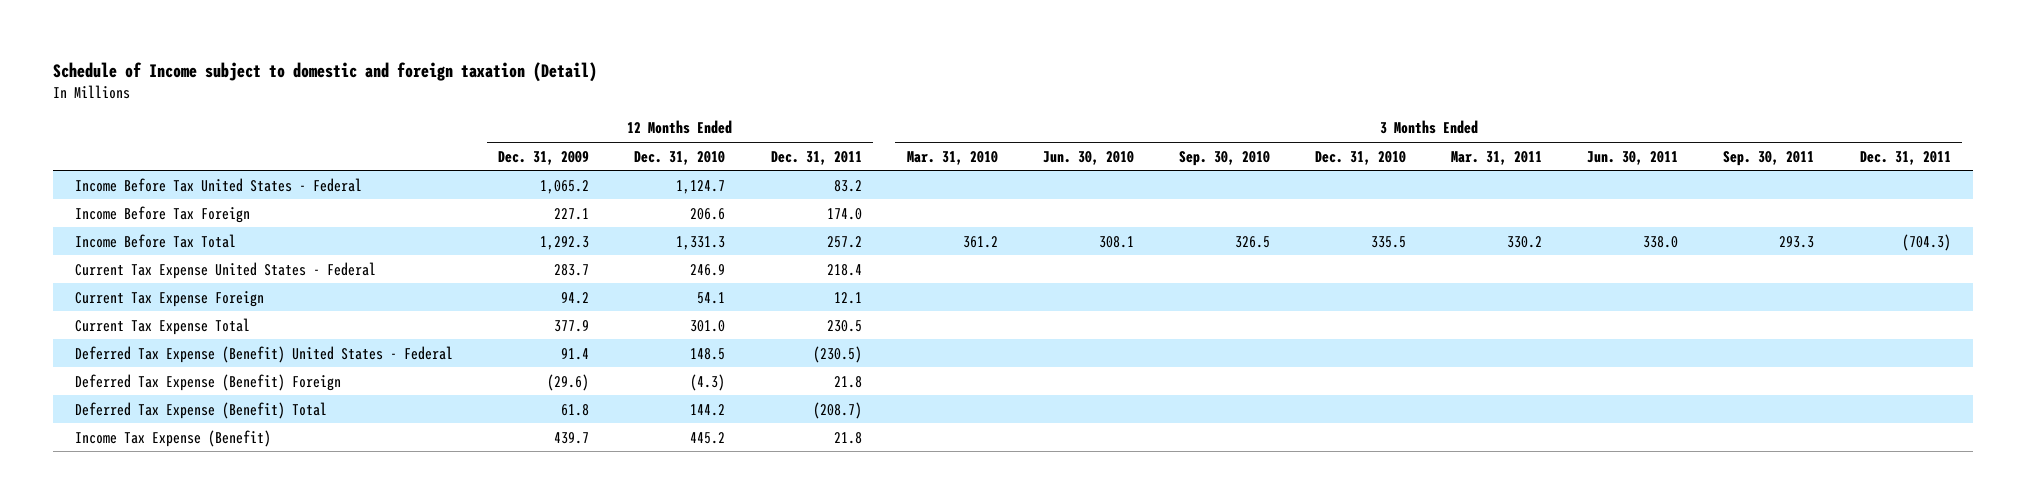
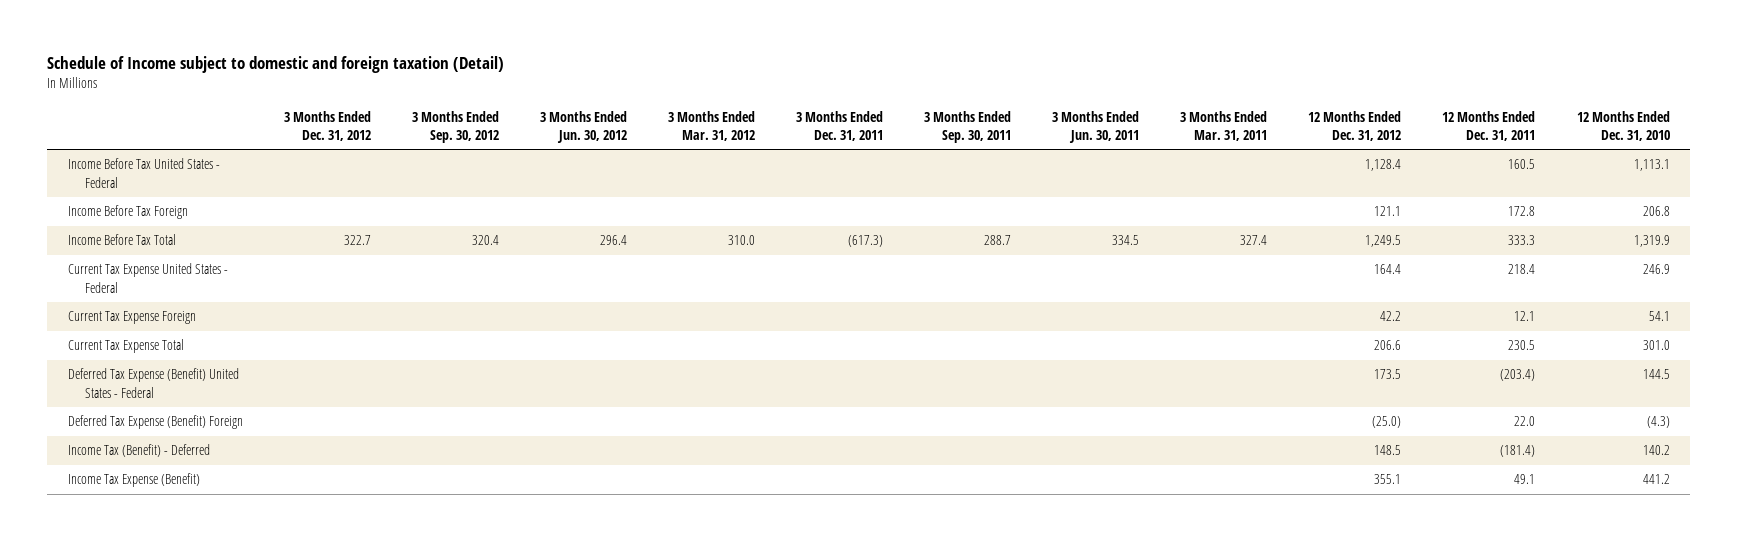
- | 12 Months Ended Dec. 31, 2009 | 12 Months Ended Dec. 31, 2010 | 12 Months Ended Dec. 31, 2011 | 3 Months Ended Mar. 31, 2010 | 3 Months Ended Jun. 30, 2010 | 3 Months Ended Sep. 30, 2010 | 3 Months Ended Dec. 31, 2010 | 3 Months Ended Mar. 31, 2011 | 3 Months Ended Jun. 30, 2011 | 3 Months Ended Sep. 30, 2011 | 3 Months Ended Dec. 31, 2011
+ | 3 Months Ended Dec. 31, 2012 | 3 Months Ended Sep. 30, 2012 | 3 Months Ended Jun. 30, 2012 | 3 Months Ended Mar. 31, 2012 | 3 Months Ended Dec. 31, 2011 | 3 Months Ended Sep. 30, 2011 | 3 Months Ended Jun. 30, 2011 | 3 Months Ended Mar. 31, 2011 | 12 Months Ended Dec. 31, 2012 | 12 Months Ended Dec. 31, 2011 | 12 Months Ended Dec. 31, 2010
- Income Before Tax United States - Federal | 1,065.2 | 1,124.7 | 83.2 | | | | | | | |
- Income Before Tax Foreign | 227.1 | 206.6 | 174.0 | | | | | | | |
- Income Before Tax Total | 1,292.3 | 1,331.3 | 257.2 | 361.2 | 308.1 | 326.5 | 335.5 | 330.2 | 338.0 | 293.3 | (704.3)
+ Income Before Tax United States - Federal | | | | | | | | | 1,128.4 | 160.5 | 1,113.1
+ Income Before Tax Foreign | | | | | | | | | 121.1 | 172.8 | 206.8
+ Income Before Tax Total | 322.7 | 320.4 | 296.4 | 310.0 | (617.3) | 288.7 | 334.5 | 327.4 | 1,249.5 | 333.3 | 1,319.9
- Deferred Tax Expense (Benefit) United States - Federal | 91.4 | 148.5 | (230.5) | | | | | | | |
- Deferred Tax Expense (Benefit) Foreign | (29.6) | (4.3) | 21.8 | | | | | | | |
- Deferred Tax Expense (Benefit) Total | 61.8 | 144.2 | (208.7) | | | | | | | |
- Income Tax Expense (Benefit) | 439.7 | 445.2 | 21.8 | | | | | | | |
+ Deferred Tax Expense (Benefit) United States - Federal | | | | | | | | | 173.5 | (203.4) | 144.5
+ Deferred Tax Expense (Benefit) Foreign | | | | | | | | | (25.0) | 22.0 | (4.3)
+ Income Tax (Benefit) - Deferred | | | | | | | | | 148.5 | (181.4) | 140.2
+ Income Tax Expense (Benefit) | | | | | | | | | 355.1 | 49.1 | 441.2

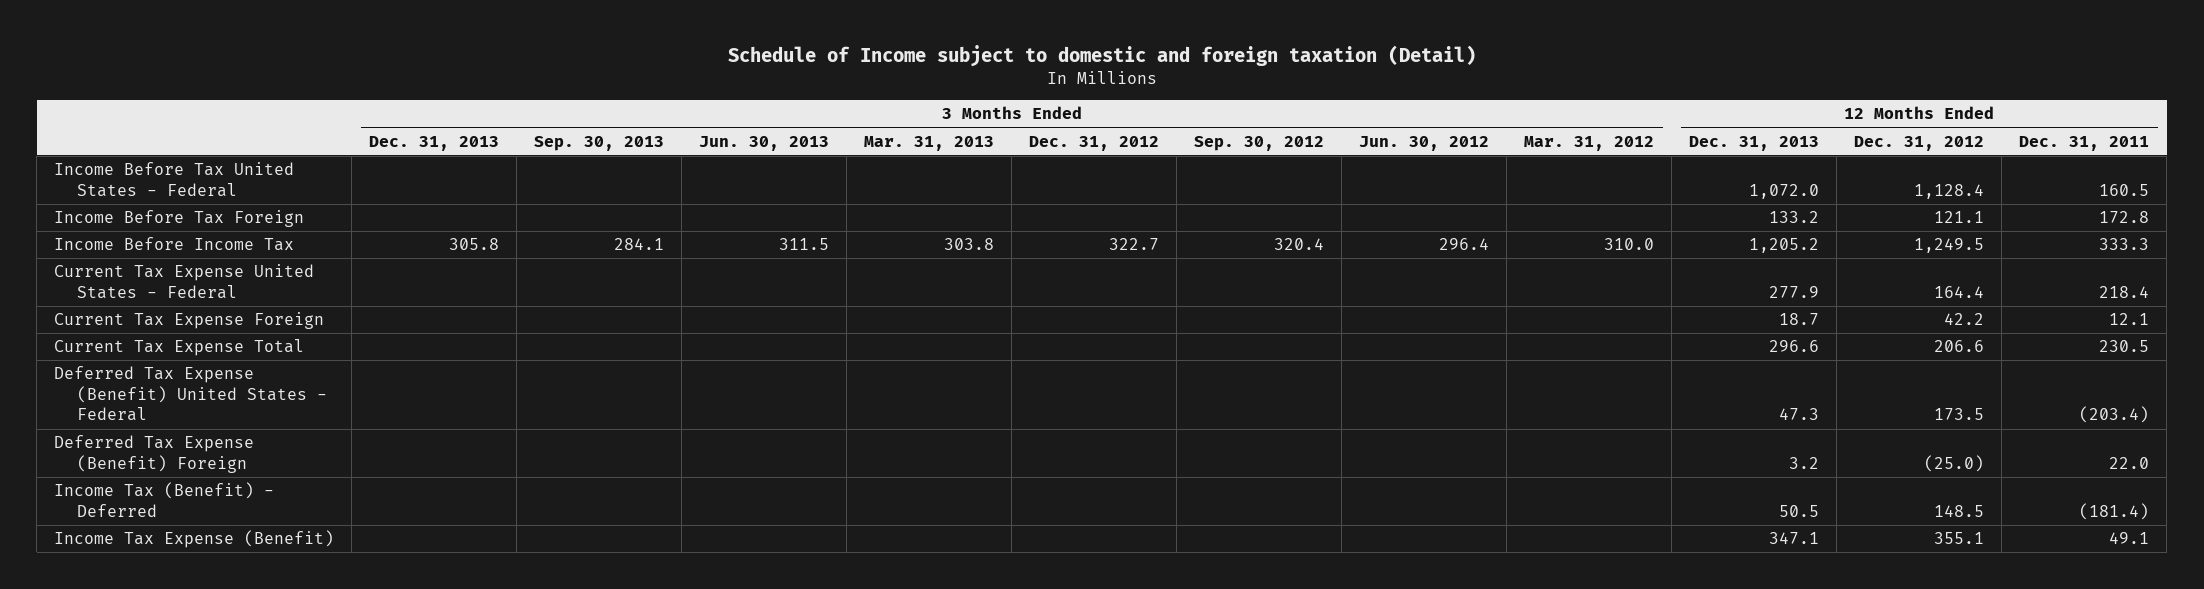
- | 3 Months Ended Dec. 31, 2012 | 3 Months Ended Sep. 30, 2012 | 3 Months Ended Jun. 30, 2012 | 3 Months Ended Mar. 31, 2012 | 3 Months Ended Dec. 31, 2011 | 3 Months Ended Sep. 30, 2011 | 3 Months Ended Jun. 30, 2011 | 3 Months Ended Mar. 31, 2011 | 12 Months Ended Dec. 31, 2012 | 12 Months Ended Dec. 31, 2011 | 12 Months Ended Dec. 31, 2010
+ | 3 Months Ended Dec. 31, 2013 | 3 Months Ended Sep. 30, 2013 | 3 Months Ended Jun. 30, 2013 | 3 Months Ended Mar. 31, 2013 | 3 Months Ended Dec. 31, 2012 | 3 Months Ended Sep. 30, 2012 | 3 Months Ended Jun. 30, 2012 | 3 Months Ended Mar. 31, 2012 | 12 Months Ended Dec. 31, 2013 | 12 Months Ended Dec. 31, 2012 | 12 Months Ended Dec. 31, 2011
- Income Before Tax Total | 322.7 | 320.4 | 296.4 | 310.0 | (617.3) | 288.7 | 334.5 | 327.4 | 1,249.5 | 333.3 | 1,319.9
+ Income Before Income Tax | 305.8 | 284.1 | 311.5 | 303.8 | 322.7 | 320.4 | 296.4 | 310.0 | 1,205.2 | 1,249.5 | 333.3

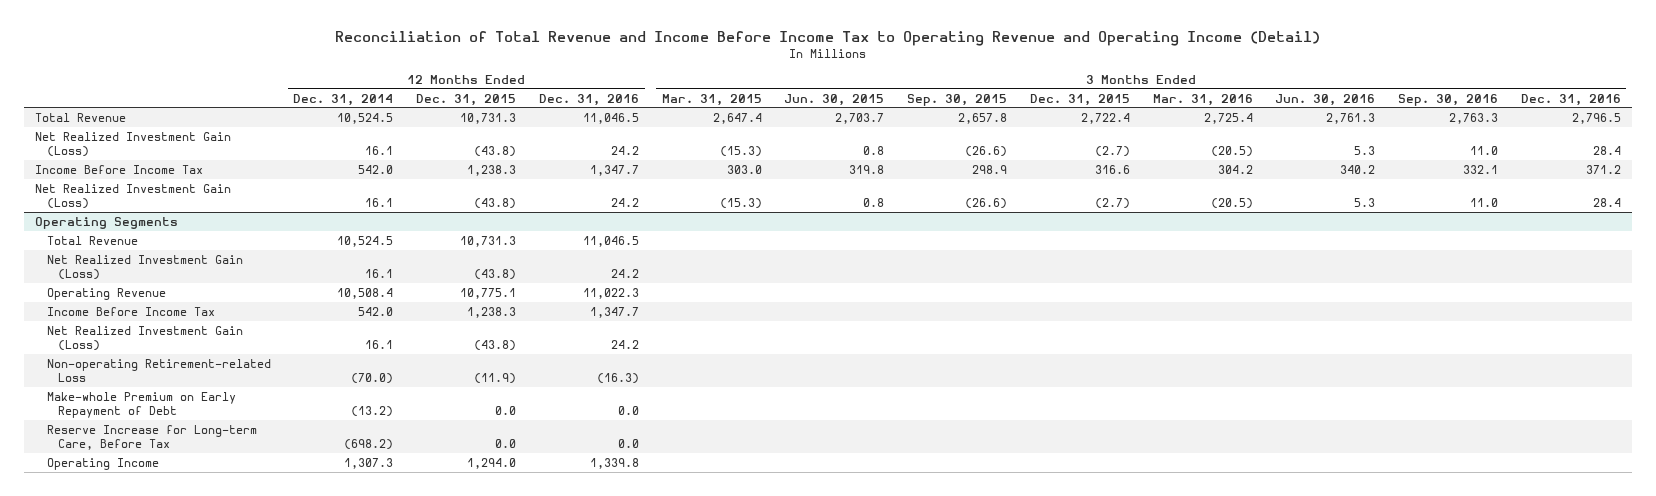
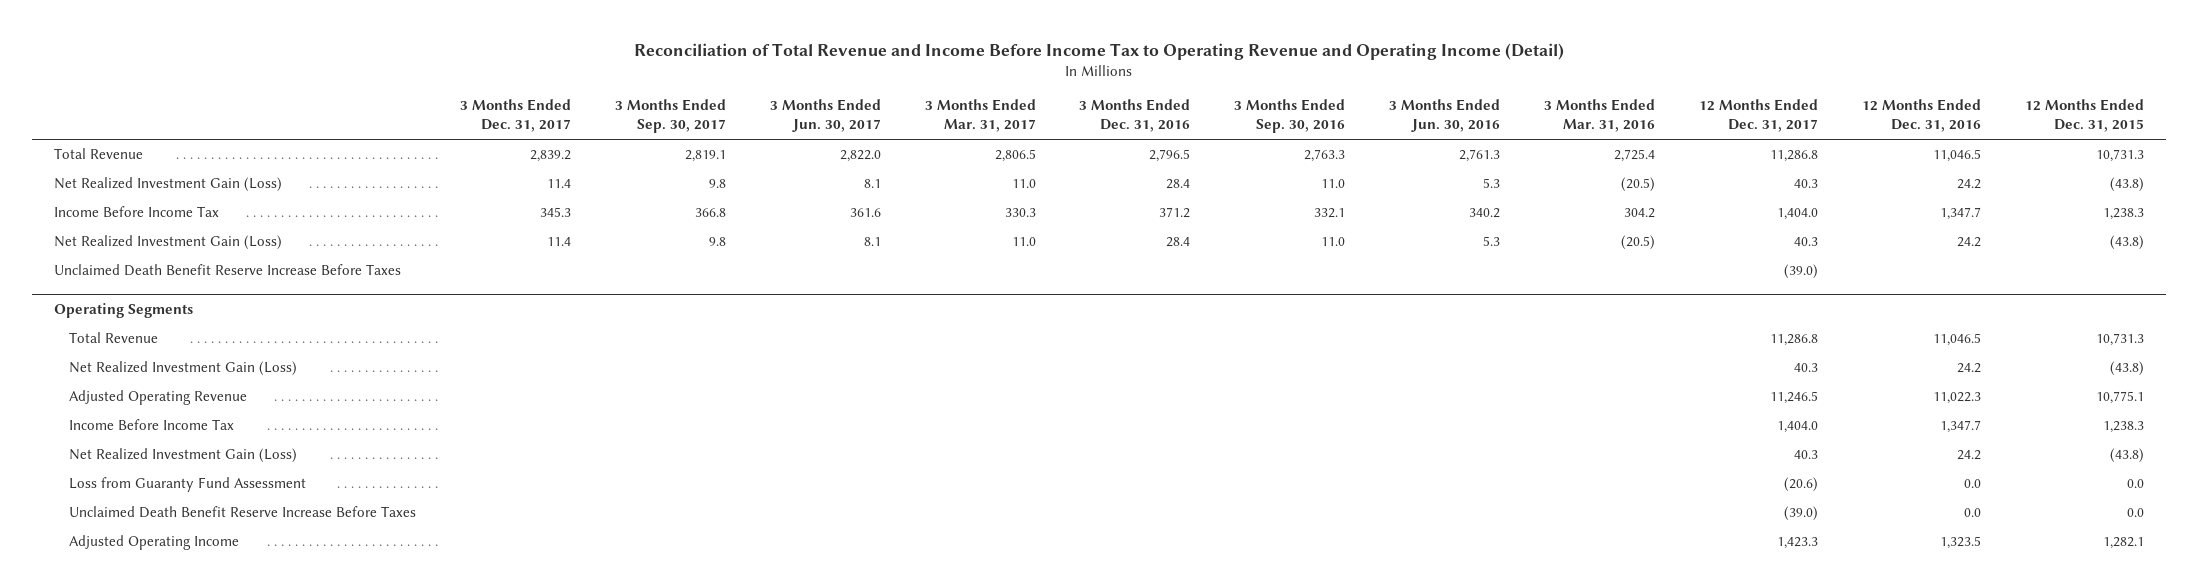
- | 12 Months Ended Dec. 31, 2014 | 12 Months Ended Dec. 31, 2015 | 12 Months Ended Dec. 31, 2016 | 3 Months Ended Mar. 31, 2015 | 3 Months Ended Jun. 30, 2015 | 3 Months Ended Sep. 30, 2015 | 3 Months Ended Dec. 31, 2015 | 3 Months Ended Mar. 31, 2016 | 3 Months Ended Jun. 30, 2016 | 3 Months Ended Sep. 30, 2016 | 3 Months Ended Dec. 31, 2016
+ | 3 Months Ended Dec. 31, 2017 | 3 Months Ended Sep. 30, 2017 | 3 Months Ended Jun. 30, 2017 | 3 Months Ended Mar. 31, 2017 | 3 Months Ended Dec. 31, 2016 | 3 Months Ended Sep. 30, 2016 | 3 Months Ended Jun. 30, 2016 | 3 Months Ended Mar. 31, 2016 | 12 Months Ended Dec. 31, 2017 | 12 Months Ended Dec. 31, 2016 | 12 Months Ended Dec. 31, 2015
+ Unclaimed Death Benefit Reserve Increase Before Taxes | | | | | | | | | (39.0) | |
@ Operating Segments
- Operating Revenue | 10,508.4 | 10,775.1 | 11,022.3 | | | | | | | |
+ Adjusted Operating Revenue | | | | | | | | | 11,246.5 | 11,022.3 | 10,775.1
- Non-operating Retirement-related Loss | (70.0) | (11.9) | (16.3) | | | | | | | |
- Make-whole Premium on Early Repayment of Debt | (13.2) | 0.0 | 0.0 | | | | | | | |
- Reserve Increase for Long-term Care, Before Tax | (698.2) | 0.0 | 0.0 | | | | | | | |
- Operating Income | 1,307.3 | 1,294.0 | 1,339.8 | | | | | | | |
+ Loss from Guaranty Fund Assessment | | | | | | | | | (20.6) | 0.0 | 0.0
+ Unclaimed Death Benefit Reserve Increase Before Taxes | | | | | | | | | (39.0) | 0.0 | 0.0
+ Adjusted Operating Income | | | | | | | | | 1,423.3 | 1,323.5 | 1,282.1

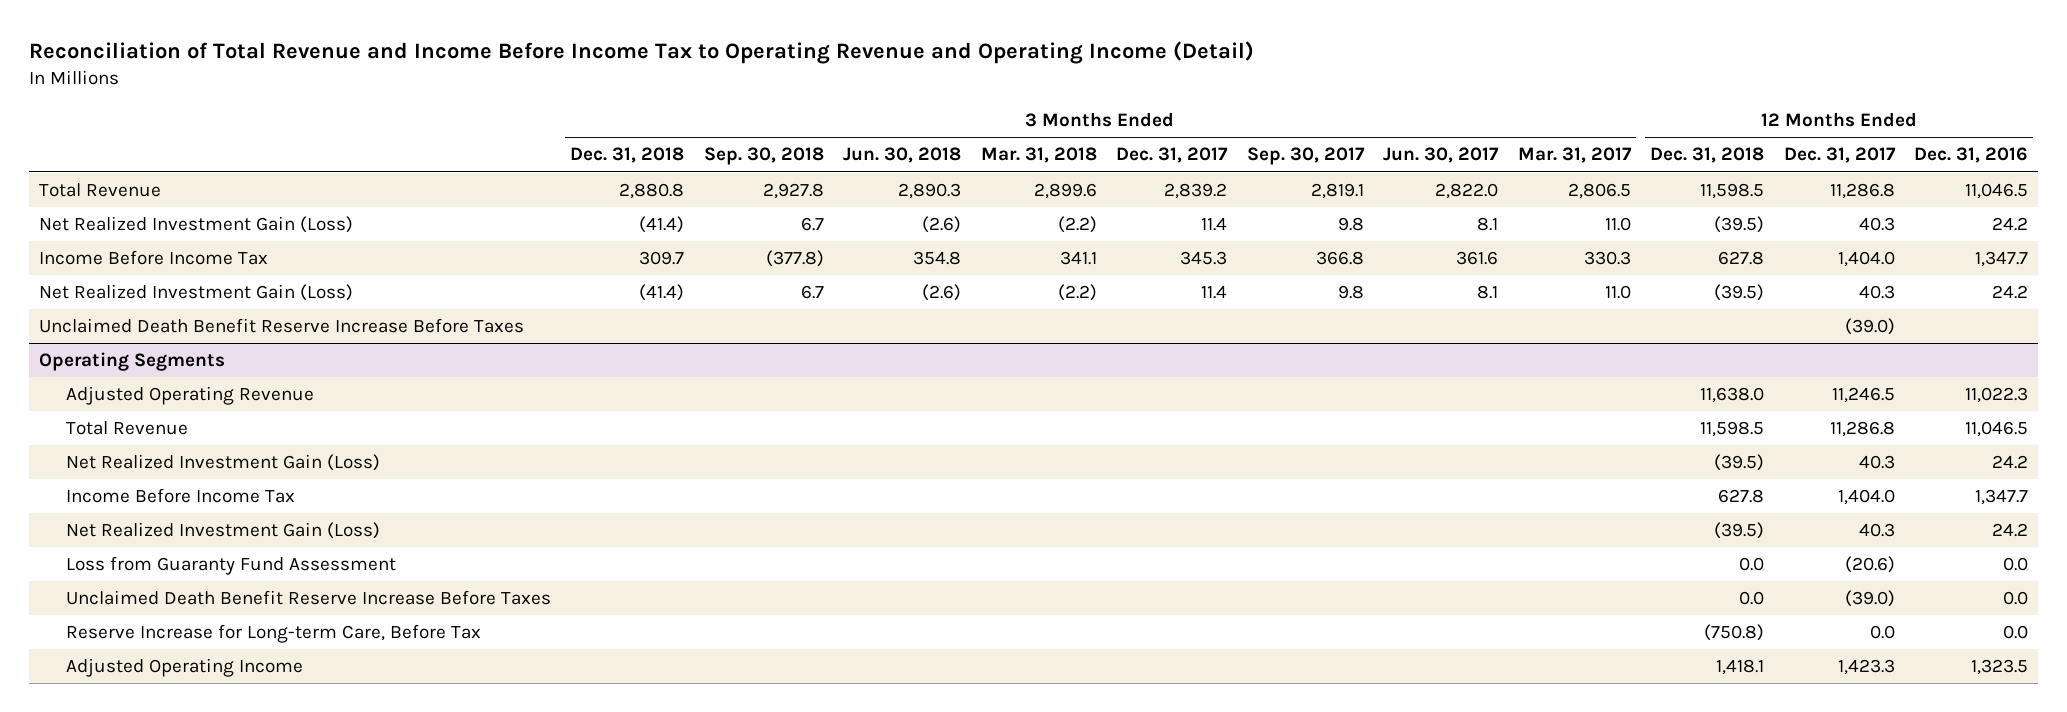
- | 3 Months Ended Dec. 31, 2017 | 3 Months Ended Sep. 30, 2017 | 3 Months Ended Jun. 30, 2017 | 3 Months Ended Mar. 31, 2017 | 3 Months Ended Dec. 31, 2016 | 3 Months Ended Sep. 30, 2016 | 3 Months Ended Jun. 30, 2016 | 3 Months Ended Mar. 31, 2016 | 12 Months Ended Dec. 31, 2017 | 12 Months Ended Dec. 31, 2016 | 12 Months Ended Dec. 31, 2015
+ | 3 Months Ended Dec. 31, 2018 | 3 Months Ended Sep. 30, 2018 | 3 Months Ended Jun. 30, 2018 | 3 Months Ended Mar. 31, 2018 | 3 Months Ended Dec. 31, 2017 | 3 Months Ended Sep. 30, 2017 | 3 Months Ended Jun. 30, 2017 | 3 Months Ended Mar. 31, 2017 | 12 Months Ended Dec. 31, 2018 | 12 Months Ended Dec. 31, 2017 | 12 Months Ended Dec. 31, 2016
@ Operating Segments
moved up: Adjusted Operating Revenue | | | | | | | | | 11,638.0 | 11,246.5 | 11,022.3
+ Reserve Increase for Long-term Care, Before Tax | | | | | | | | | (750.8) | 0.0 | 0.0

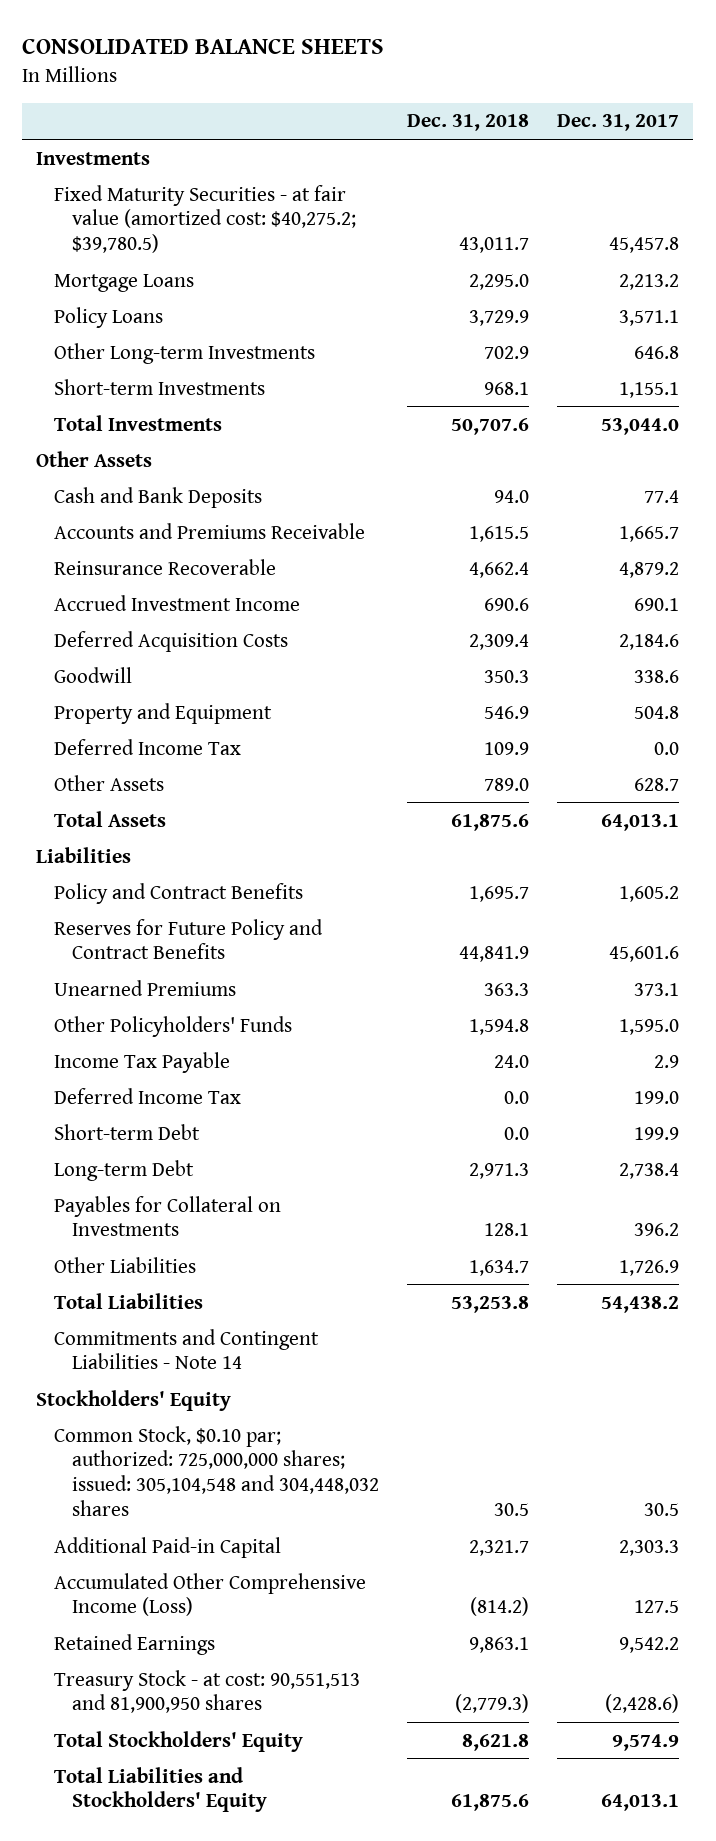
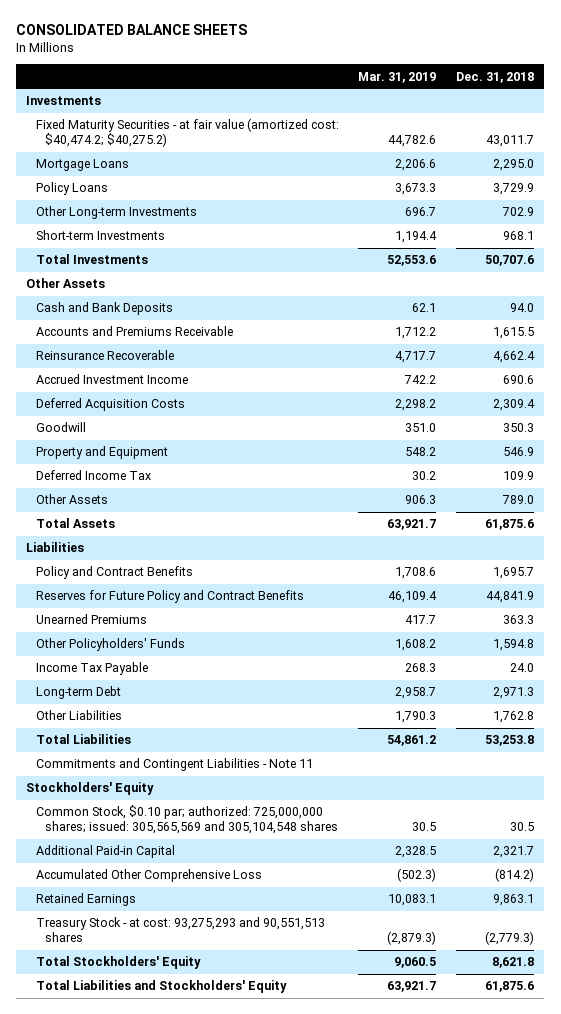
- | Dec. 31, 2018 | Dec. 31, 2017
+ | Mar. 31, 2019 | Dec. 31, 2018
- Fixed Maturity Securities - at fair value (amortized cost: $40,275.2; $39,780.5) | 43,011.7 | 45,457.8
+ Fixed Maturity Securities - at fair value (amortized cost: $40,474.2; $40,275.2) | 44,782.6 | 43,011.7
- Deferred Income Tax | 0.0 | 199.0
- Short-term Debt | 0.0 | 199.9
- Payables for Collateral on Investments | 128.1 | 396.2
- Other Liabilities | 1,634.7 | 1,726.9
+ Other Liabilities | 1,790.3 | 1,762.8
- Commitments and Contingent Liabilities - Note 14
+ Commitments and Contingent Liabilities - Note 11
- Common Stock, $0.10 par; authorized: 725,000,000 shares; issued: 305,104,548 and 304,448,032 shares | 30.5 | 30.5
+ Common Stock, $0.10 par; authorized: 725,000,000 shares; issued: 305,565,569 and 305,104,548 shares | 30.5 | 30.5
- Accumulated Other Comprehensive Income (Loss) | (814.2) | 127.5
+ Accumulated Other Comprehensive Loss | (502.3) | (814.2)
- Treasury Stock - at cost: 90,551,513 and 81,900,950 shares | (2,779.3) | (2,428.6)
+ Treasury Stock - at cost: 93,275,293 and 90,551,513 shares | (2,879.3) | (2,779.3)

